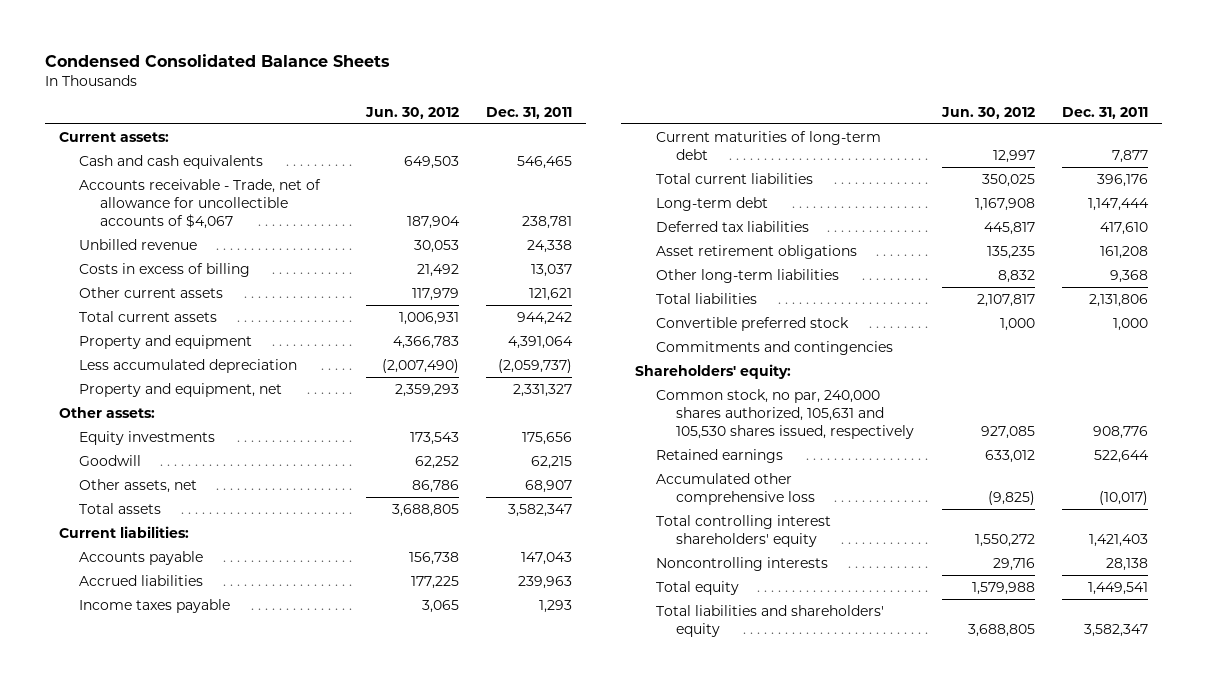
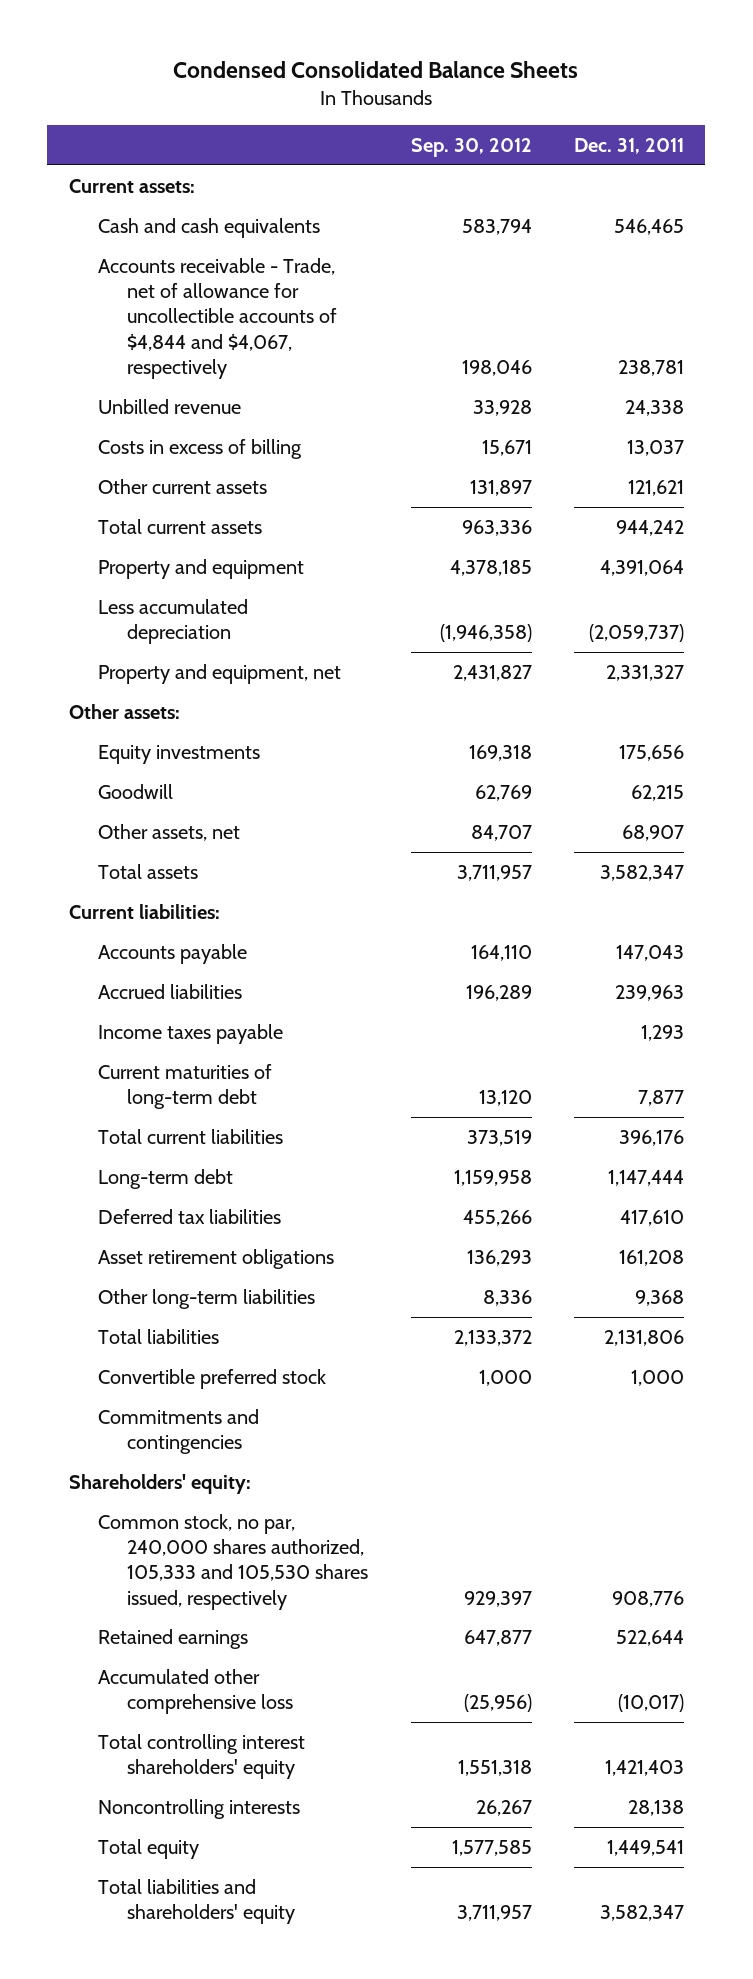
- | Jun. 30, 2012 | Dec. 31, 2011
+ | Sep. 30, 2012 | Dec. 31, 2011
- Accounts receivable - Trade, net of allowance for uncollectible accounts of $4,067 | 187,904 | 238,781
+ Accounts receivable - Trade, net of allowance for uncollectible accounts of $4,844 and $4,067, respectively | 198,046 | 238,781
- Common stock, no par, 240,000 shares authorized, 105,631 and 105,530 shares issued, respectively | 927,085 | 908,776
+ Common stock, no par, 240,000 shares authorized, 105,333 and 105,530 shares issued, respectively | 929,397 | 908,776

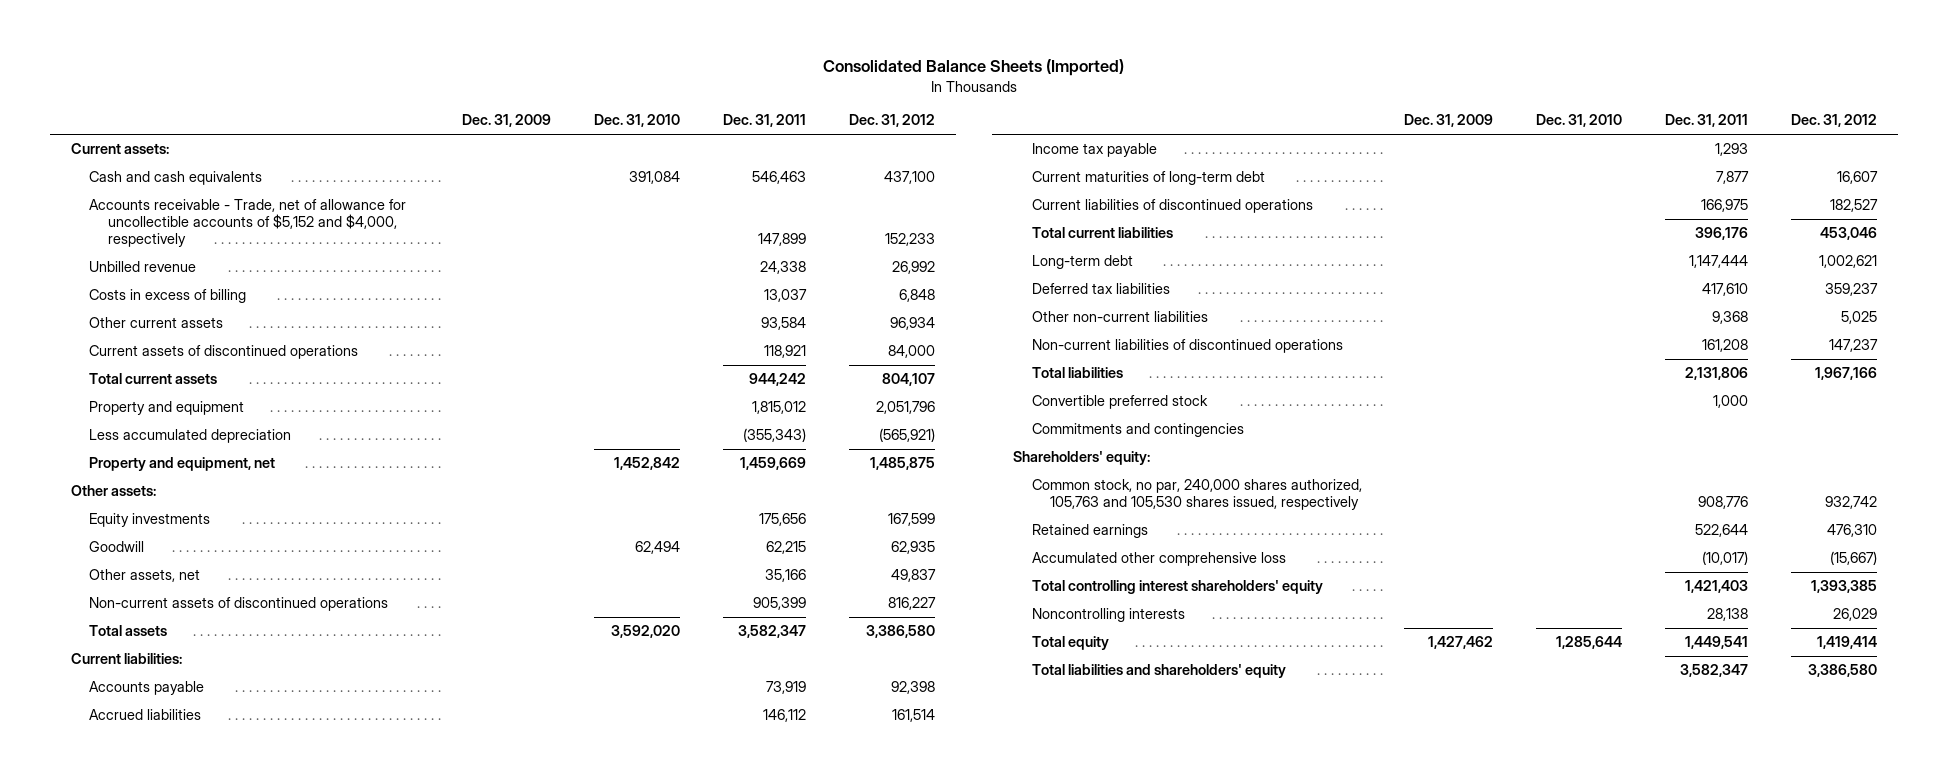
- Condensed Consolidated Balance Sheets
+ Consolidated Balance Sheets (Imported)
- | Sep. 30, 2012 | Dec. 31, 2011
+ | Dec. 31, 2009 | Dec. 31, 2010 | Dec. 31, 2011 | Dec. 31, 2012
- Cash and cash equivalents | 583,794 | 546,465
- Accounts receivable - Trade, net of allowance for uncollectible accounts of $4,844 and $4,067, respectively | 198,046 | 238,781
+ Cash and cash equivalents | | 391,084 | 546,463 | 437,100
+ Accounts receivable - Trade, net of allowance for uncollectible accounts of $5,152 and $4,000, respectively | | | 147,899 | 152,233
- Other current assets | 131,897 | 121,621
+ Other current assets | | | 93,584 | 96,934
+ Current assets of discontinued operations | | | 118,921 | 84,000
- Property and equipment | 4,378,185 | 4,391,064
- Less accumulated depreciation | (1,946,358) | (2,059,737)
- Property and equipment, net | 2,431,827 | 2,331,327
+ Property and equipment | | | 1,815,012 | 2,051,796
+ Less accumulated depreciation | | | (355,343) | (565,921)
+ Property and equipment, net | | 1,452,842 | 1,459,669 | 1,485,875
- Other assets, net | 84,707 | 68,907
+ Other assets, net | | | 35,166 | 49,837
+ Non-current assets of discontinued operations | | | 905,399 | 816,227
- Accounts payable | 164,110 | 147,043
- Accrued liabilities | 196,289 | 239,963
- Income taxes payable | | 1,293
+ Accounts payable | | | 73,919 | 92,398
+ Accrued liabilities | | | 146,112 | 161,514
+ Income tax payable | | | 1,293 |
+ Current liabilities of discontinued operations | | | 166,975 | 182,527
- Asset retirement obligations | 136,293 | 161,208
- Other long-term liabilities | 8,336 | 9,368
+ Other non-current liabilities | | | 9,368 | 5,025
+ Non-current liabilities of discontinued operations | | | 161,208 | 147,237
- Common stock, no par, 240,000 shares authorized, 105,333 and 105,530 shares issued, respectively | 929,397 | 908,776
+ Common stock, no par, 240,000 shares authorized, 105,763 and 105,530 shares issued, respectively | | | 908,776 | 932,742

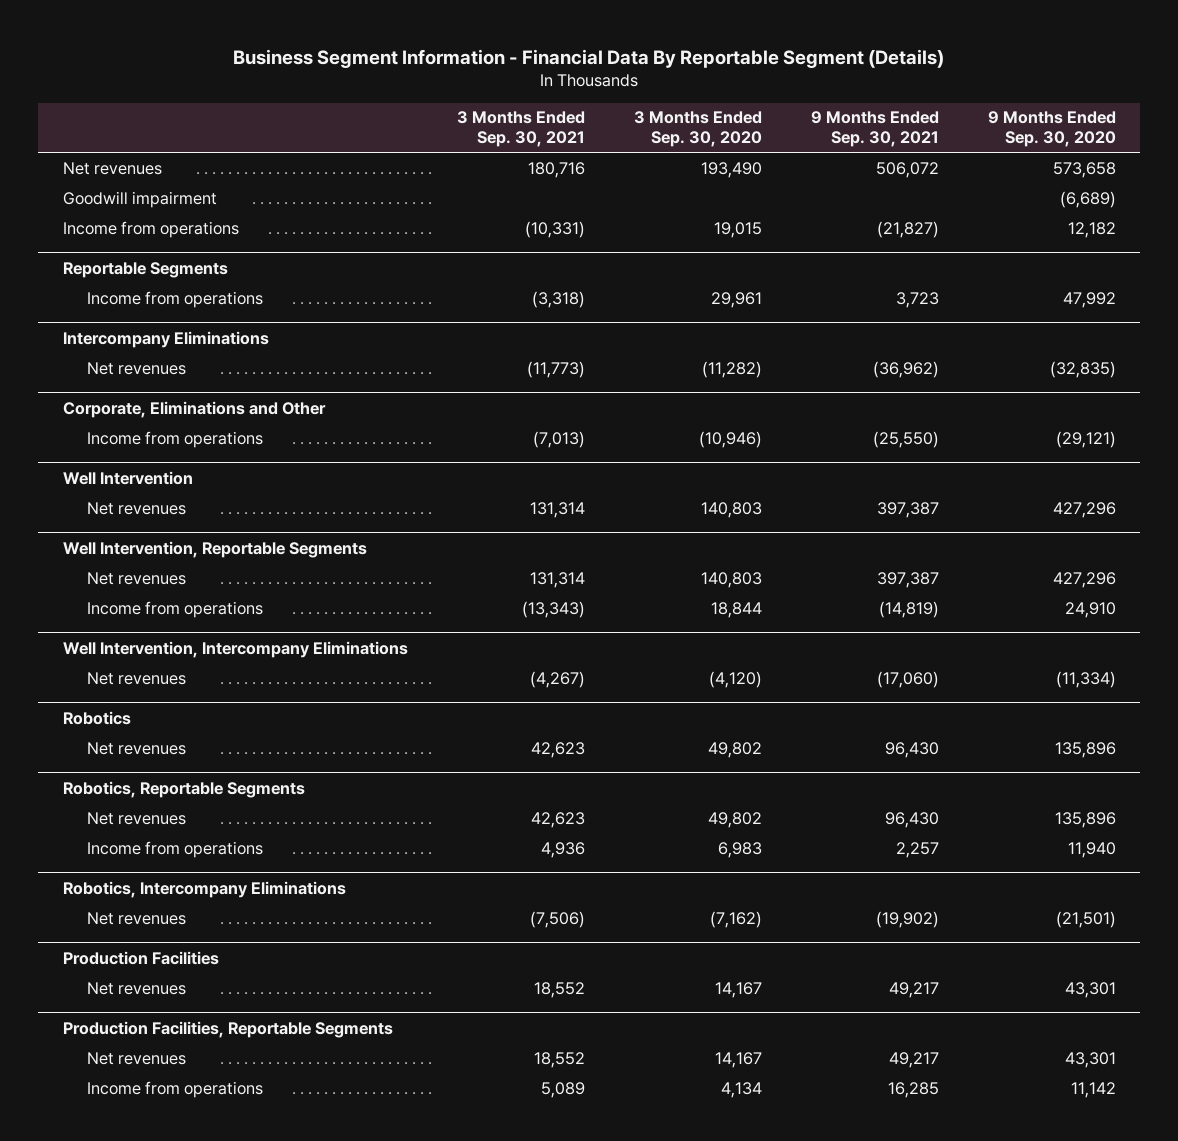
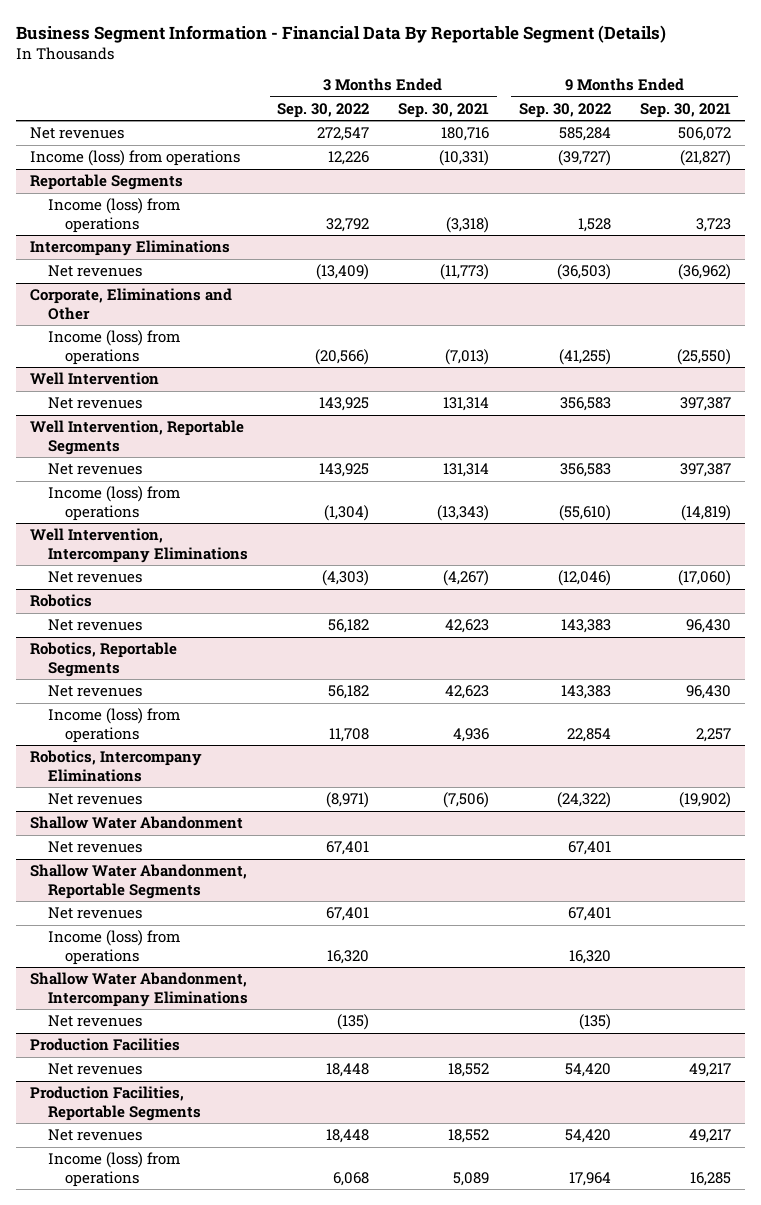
- | 3 Months Ended Sep. 30, 2021 | 3 Months Ended Sep. 30, 2020 | 9 Months Ended Sep. 30, 2021 | 9 Months Ended Sep. 30, 2020
+ | 3 Months Ended Sep. 30, 2022 | 3 Months Ended Sep. 30, 2021 | 9 Months Ended Sep. 30, 2022 | 9 Months Ended Sep. 30, 2021
- Goodwill impairment | | | | (6,689)
- Income from operations | (10,331) | 19,015 | (21,827) | 12,182
+ Income (loss) from operations | 12,226 | (10,331) | (39,727) | (21,827)
@ Reportable Segments
- Income from operations | (3,318) | 29,961 | 3,723 | 47,992
+ Income (loss) from operations | 32,792 | (3,318) | 1,528 | 3,723
@ Corporate, Eliminations and Other
- Income from operations | (7,013) | (10,946) | (25,550) | (29,121)
+ Income (loss) from operations | (20,566) | (7,013) | (41,255) | (25,550)
@ Well Intervention, Reportable Segments
- Income from operations | (13,343) | 18,844 | (14,819) | 24,910
+ Income (loss) from operations | (1,304) | (13,343) | (55,610) | (14,819)
@ Robotics, Reportable Segments
- Income from operations | 4,936 | 6,983 | 2,257 | 11,940
+ Income (loss) from operations | 11,708 | 4,936 | 22,854 | 2,257
+ Shallow Water Abandonment
+ Net revenues | 67,401 | | 67,401 |
+ Shallow Water Abandonment, Reportable Segments
+ Net revenues | 67,401 | | 67,401 |
+ Income (loss) from operations | 16,320 | | 16,320 |
+ Shallow Water Abandonment, Intercompany Eliminations
+ Net revenues | (135) | | (135) |
@ Production Facilities, Reportable Segments
- Income from operations | 5,089 | 4,134 | 16,285 | 11,142
+ Income (loss) from operations | 6,068 | 5,089 | 17,964 | 16,285

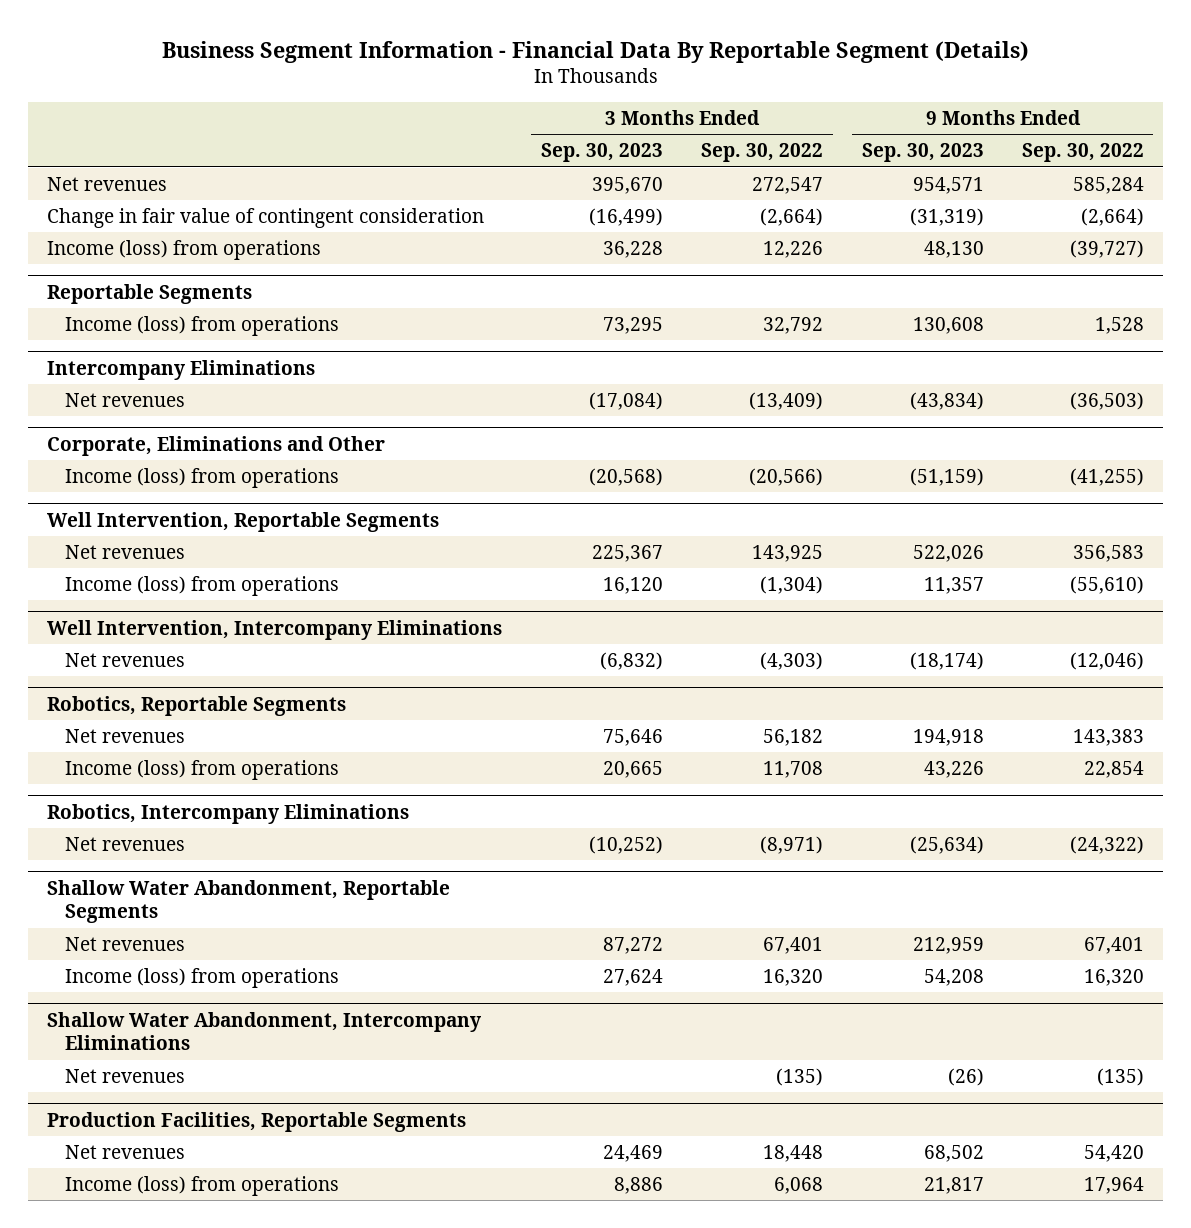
- | 3 Months Ended Sep. 30, 2022 | 3 Months Ended Sep. 30, 2021 | 9 Months Ended Sep. 30, 2022 | 9 Months Ended Sep. 30, 2021
+ | 3 Months Ended Sep. 30, 2023 | 3 Months Ended Sep. 30, 2022 | 9 Months Ended Sep. 30, 2023 | 9 Months Ended Sep. 30, 2022
+ Change in fair value of contingent consideration | (16,499) | (2,664) | (31,319) | (2,664)
- Well Intervention
- Net revenues | 143,925 | 131,314 | 356,583 | 397,387
- Robotics
- Net revenues | 56,182 | 42,623 | 143,383 | 96,430
- Shallow Water Abandonment
- Net revenues | 67,401 | | 67,401 |
- Production Facilities
- Net revenues | 18,448 | 18,552 | 54,420 | 49,217

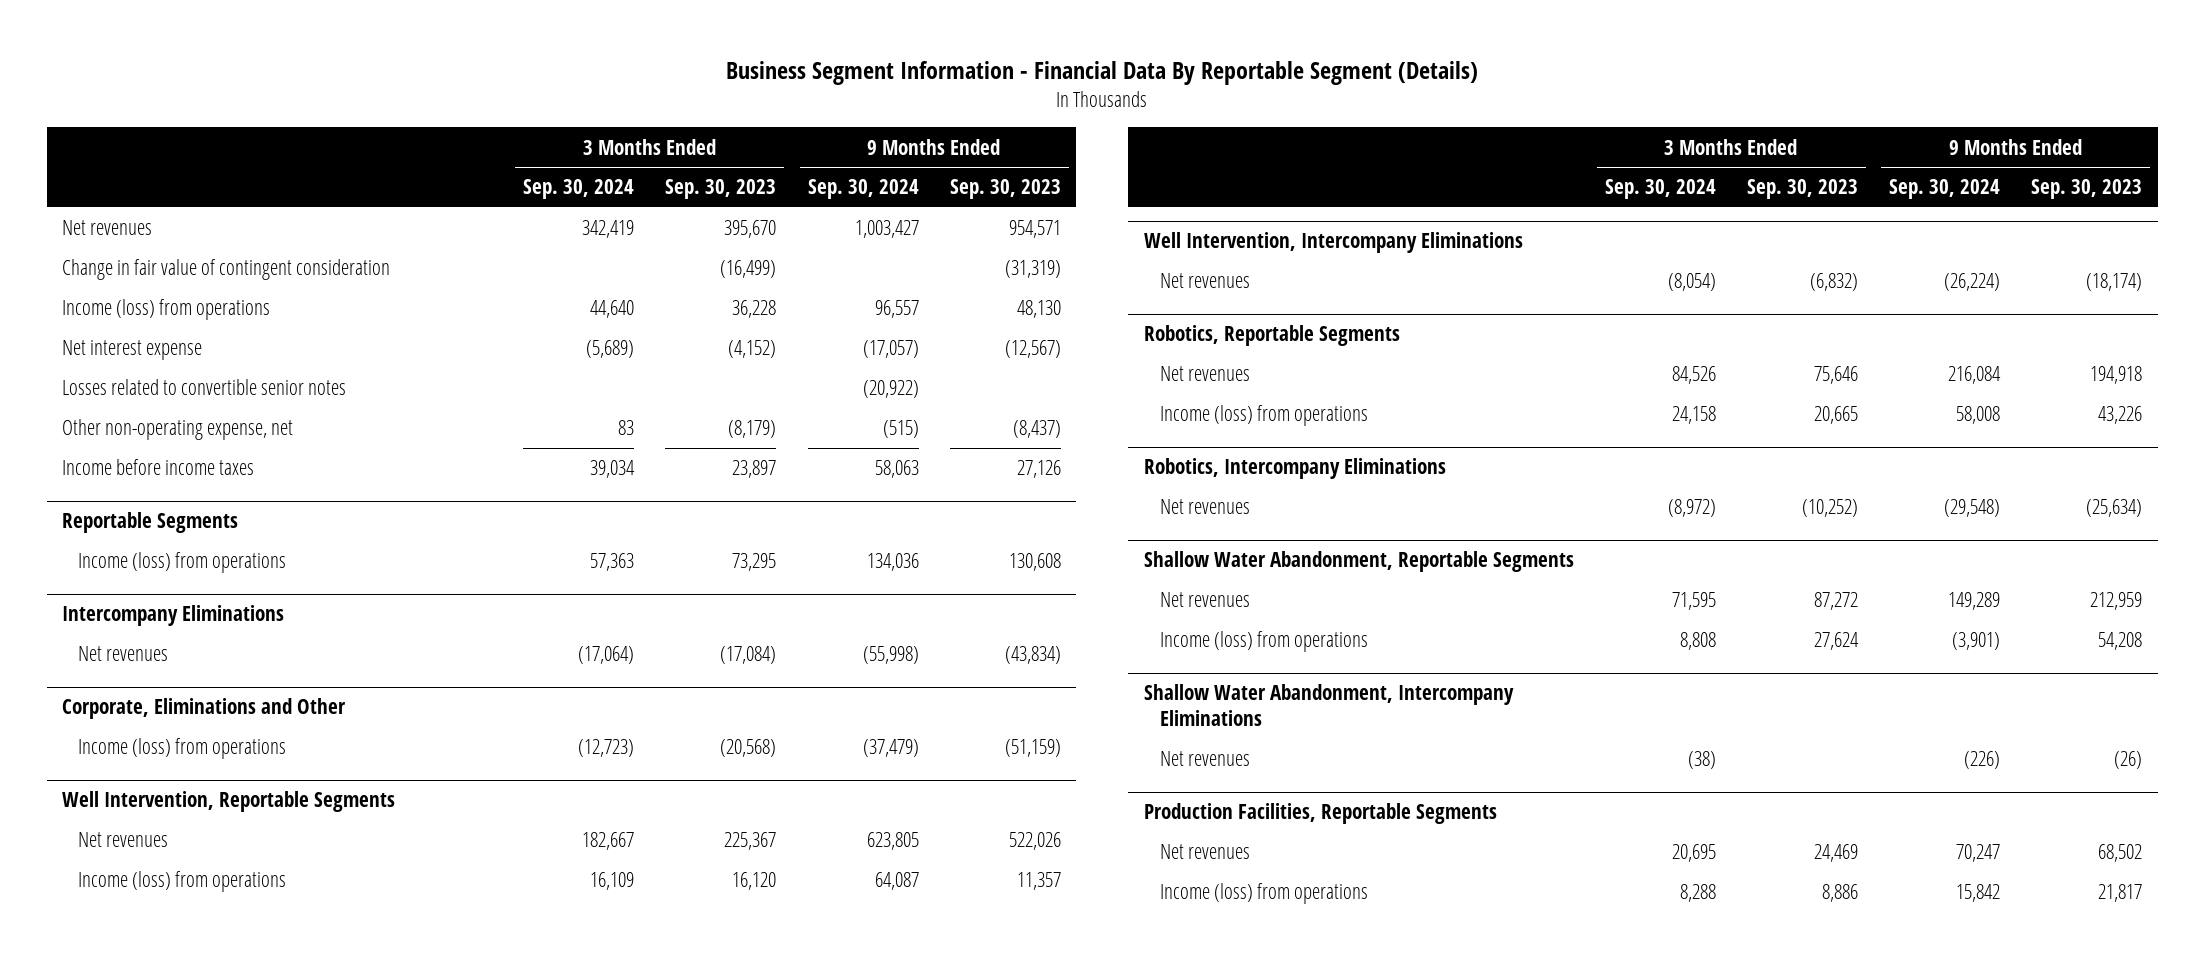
- | 3 Months Ended Sep. 30, 2023 | 3 Months Ended Sep. 30, 2022 | 9 Months Ended Sep. 30, 2023 | 9 Months Ended Sep. 30, 2022
+ | 3 Months Ended Sep. 30, 2024 | 3 Months Ended Sep. 30, 2023 | 9 Months Ended Sep. 30, 2024 | 9 Months Ended Sep. 30, 2023
+ Net interest expense | (5,689) | (4,152) | (17,057) | (12,567)
+ Losses related to convertible senior notes | | | (20,922) |
+ Other non-operating expense, net | 83 | (8,179) | (515) | (8,437)
+ Income before income taxes | 39,034 | 23,897 | 58,063 | 27,126

